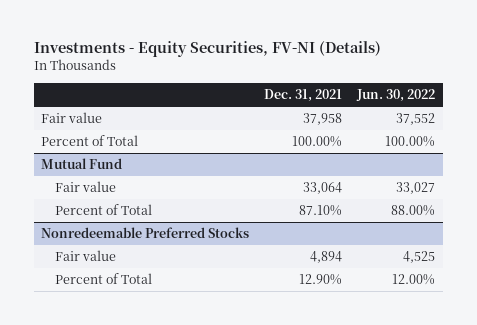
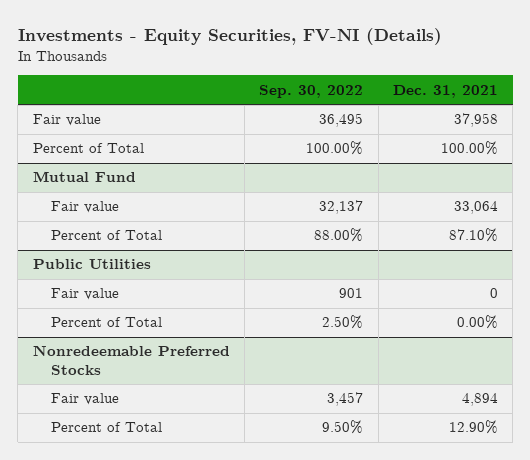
- | Dec. 31, 2021 | Jun. 30, 2022
+ | Sep. 30, 2022 | Dec. 31, 2021
+ Public Utilities
+ Fair value | 901 | 0
+ Percent of Total | 2.50% | 0.00%

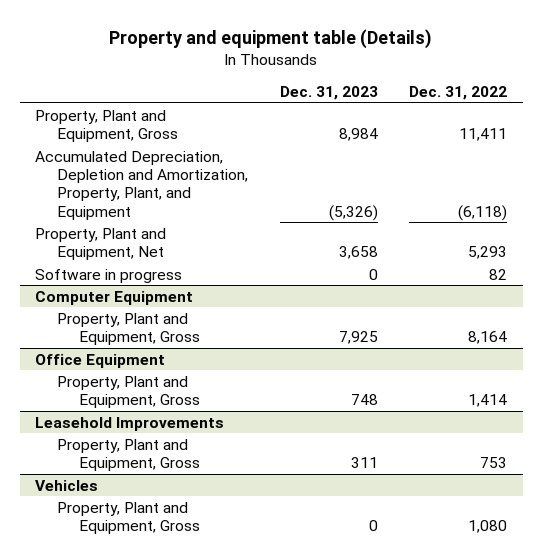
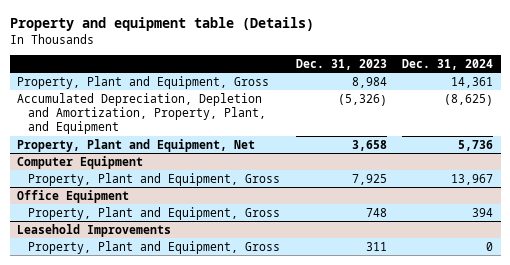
- | Dec. 31, 2023 | Dec. 31, 2022
+ | Dec. 31, 2023 | Dec. 31, 2024
- Software in progress | 0 | 82
- Vehicles
- Property, Plant and Equipment, Gross | 0 | 1,080

